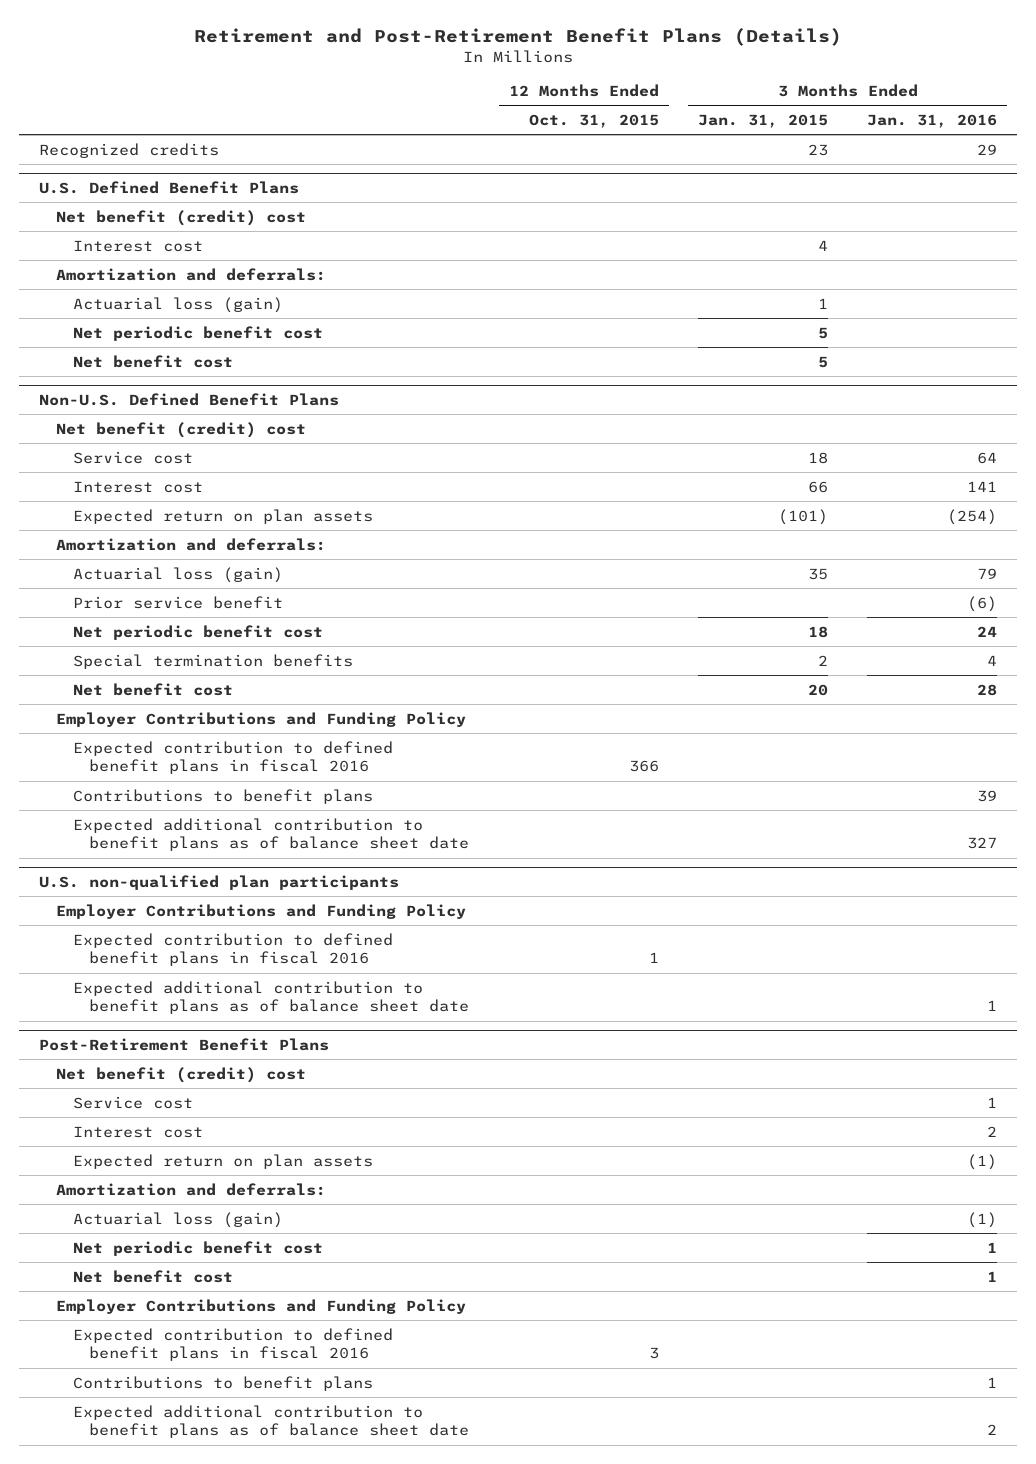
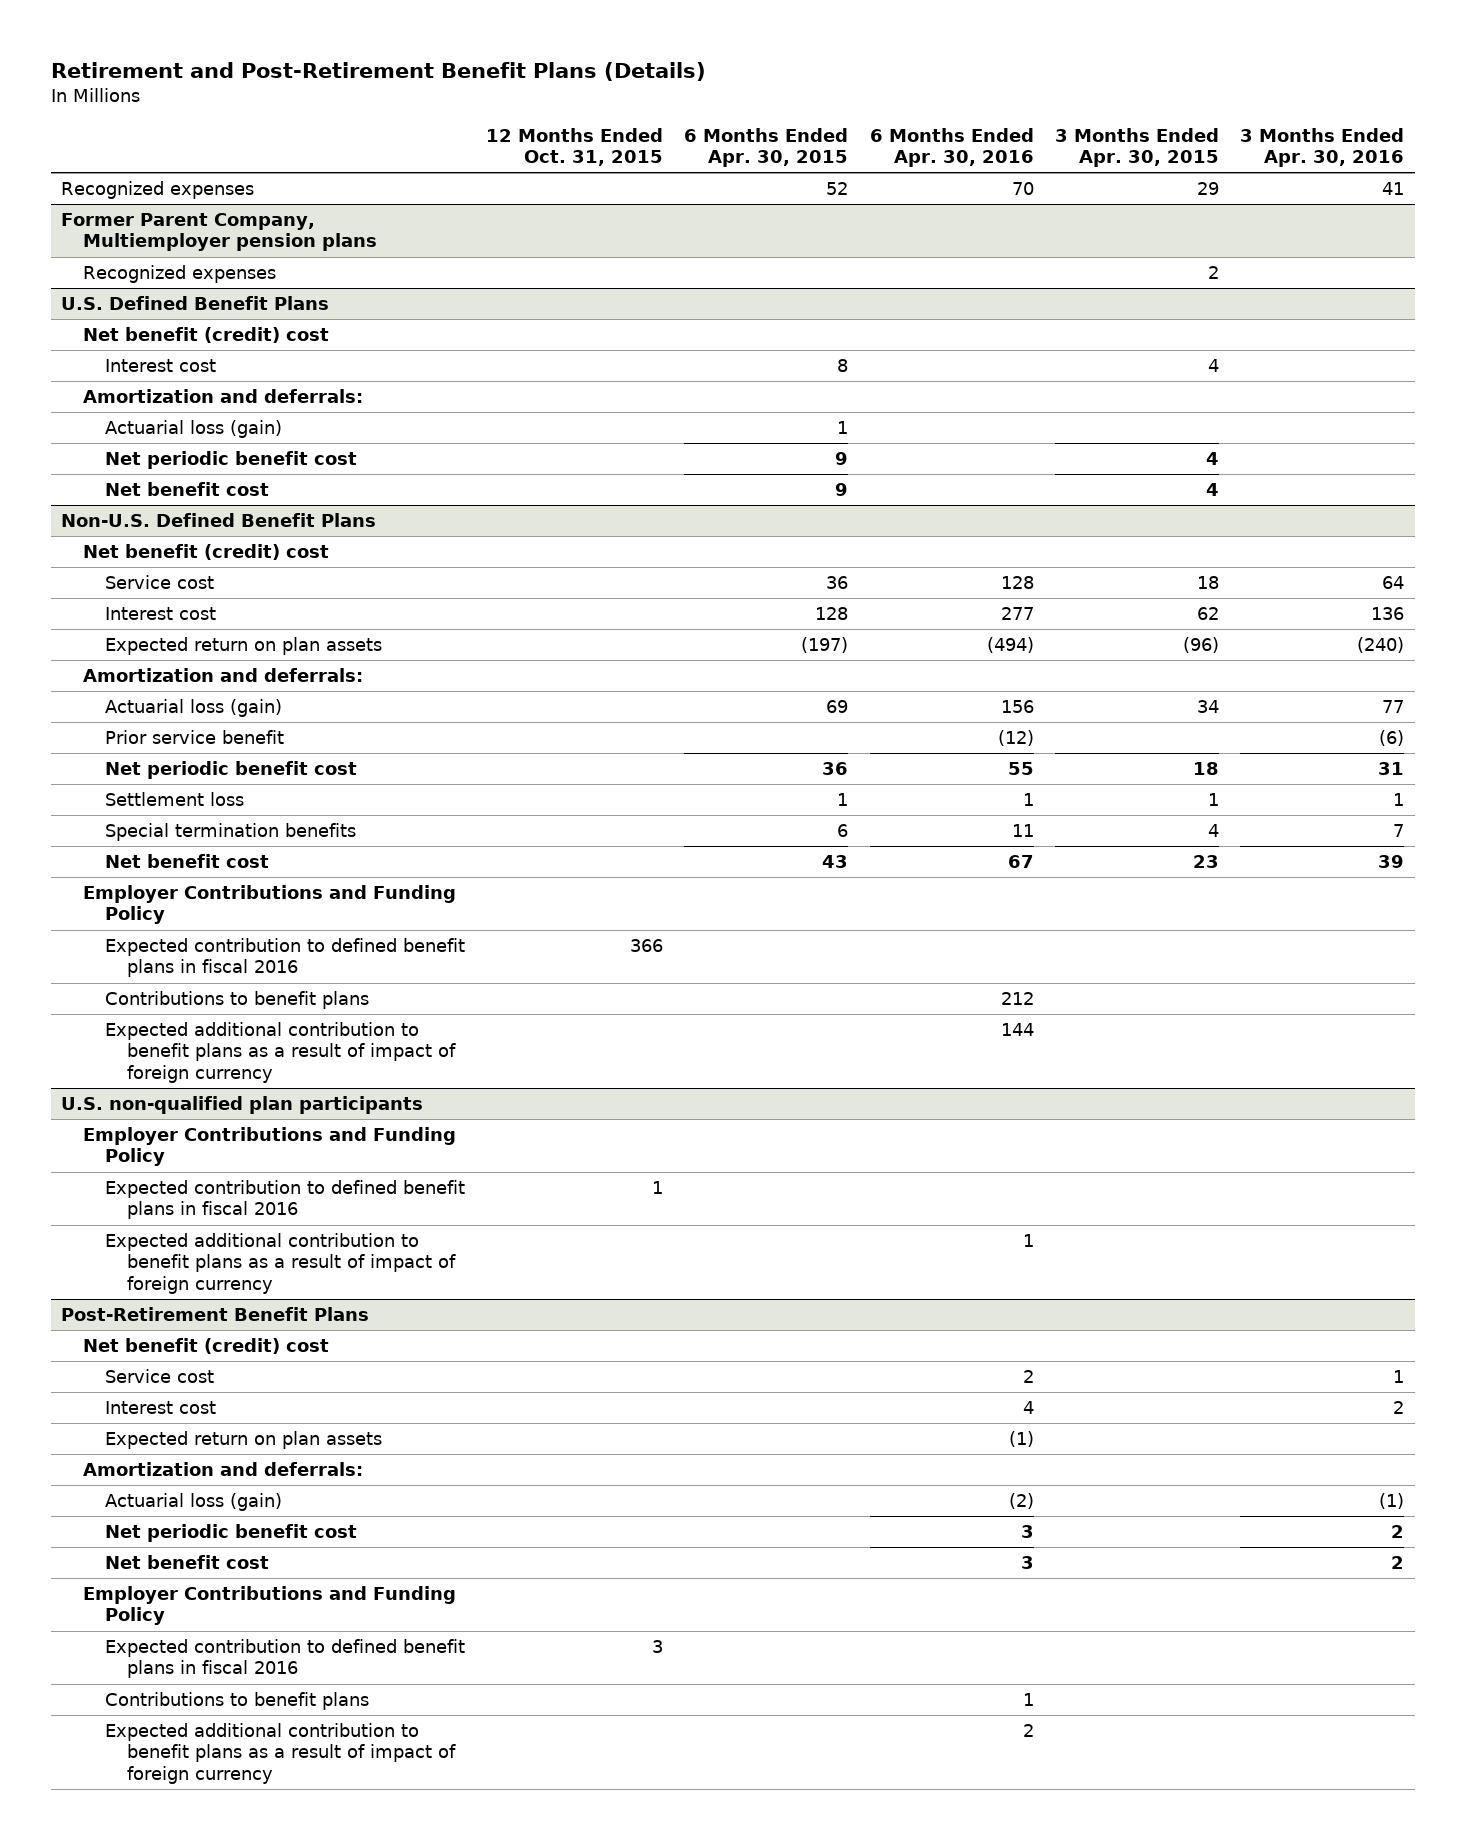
- | 12 Months Ended Oct. 31, 2015 | 3 Months Ended Jan. 31, 2015 | 3 Months Ended Jan. 31, 2016
+ | 12 Months Ended Oct. 31, 2015 | 6 Months Ended Apr. 30, 2015 | 6 Months Ended Apr. 30, 2016 | 3 Months Ended Apr. 30, 2015 | 3 Months Ended Apr. 30, 2016
- Recognized credits | | 23 | 29
+ Recognized expenses | | 52 | 70 | 29 | 41
+ Former Parent Company, Multiemployer pension plans
+ Recognized expenses | | | | 2 |
@ Non-U.S. Defined Benefit Plans
+ Settlement loss | | 1 | 1 | 1 | 1
- Expected additional contribution to benefit plans as of balance sheet date | | | 327
+ Expected additional contribution to benefit plans as a result of impact of foreign currency | | | 144 | |
@ U.S. non-qualified plan participants
- Expected additional contribution to benefit plans as of balance sheet date | | | 1
+ Expected additional contribution to benefit plans as a result of impact of foreign currency | | | 1 | |
@ Post-Retirement Benefit Plans
- Expected additional contribution to benefit plans as of balance sheet date | | | 2
+ Expected additional contribution to benefit plans as a result of impact of foreign currency | | | 2 | |

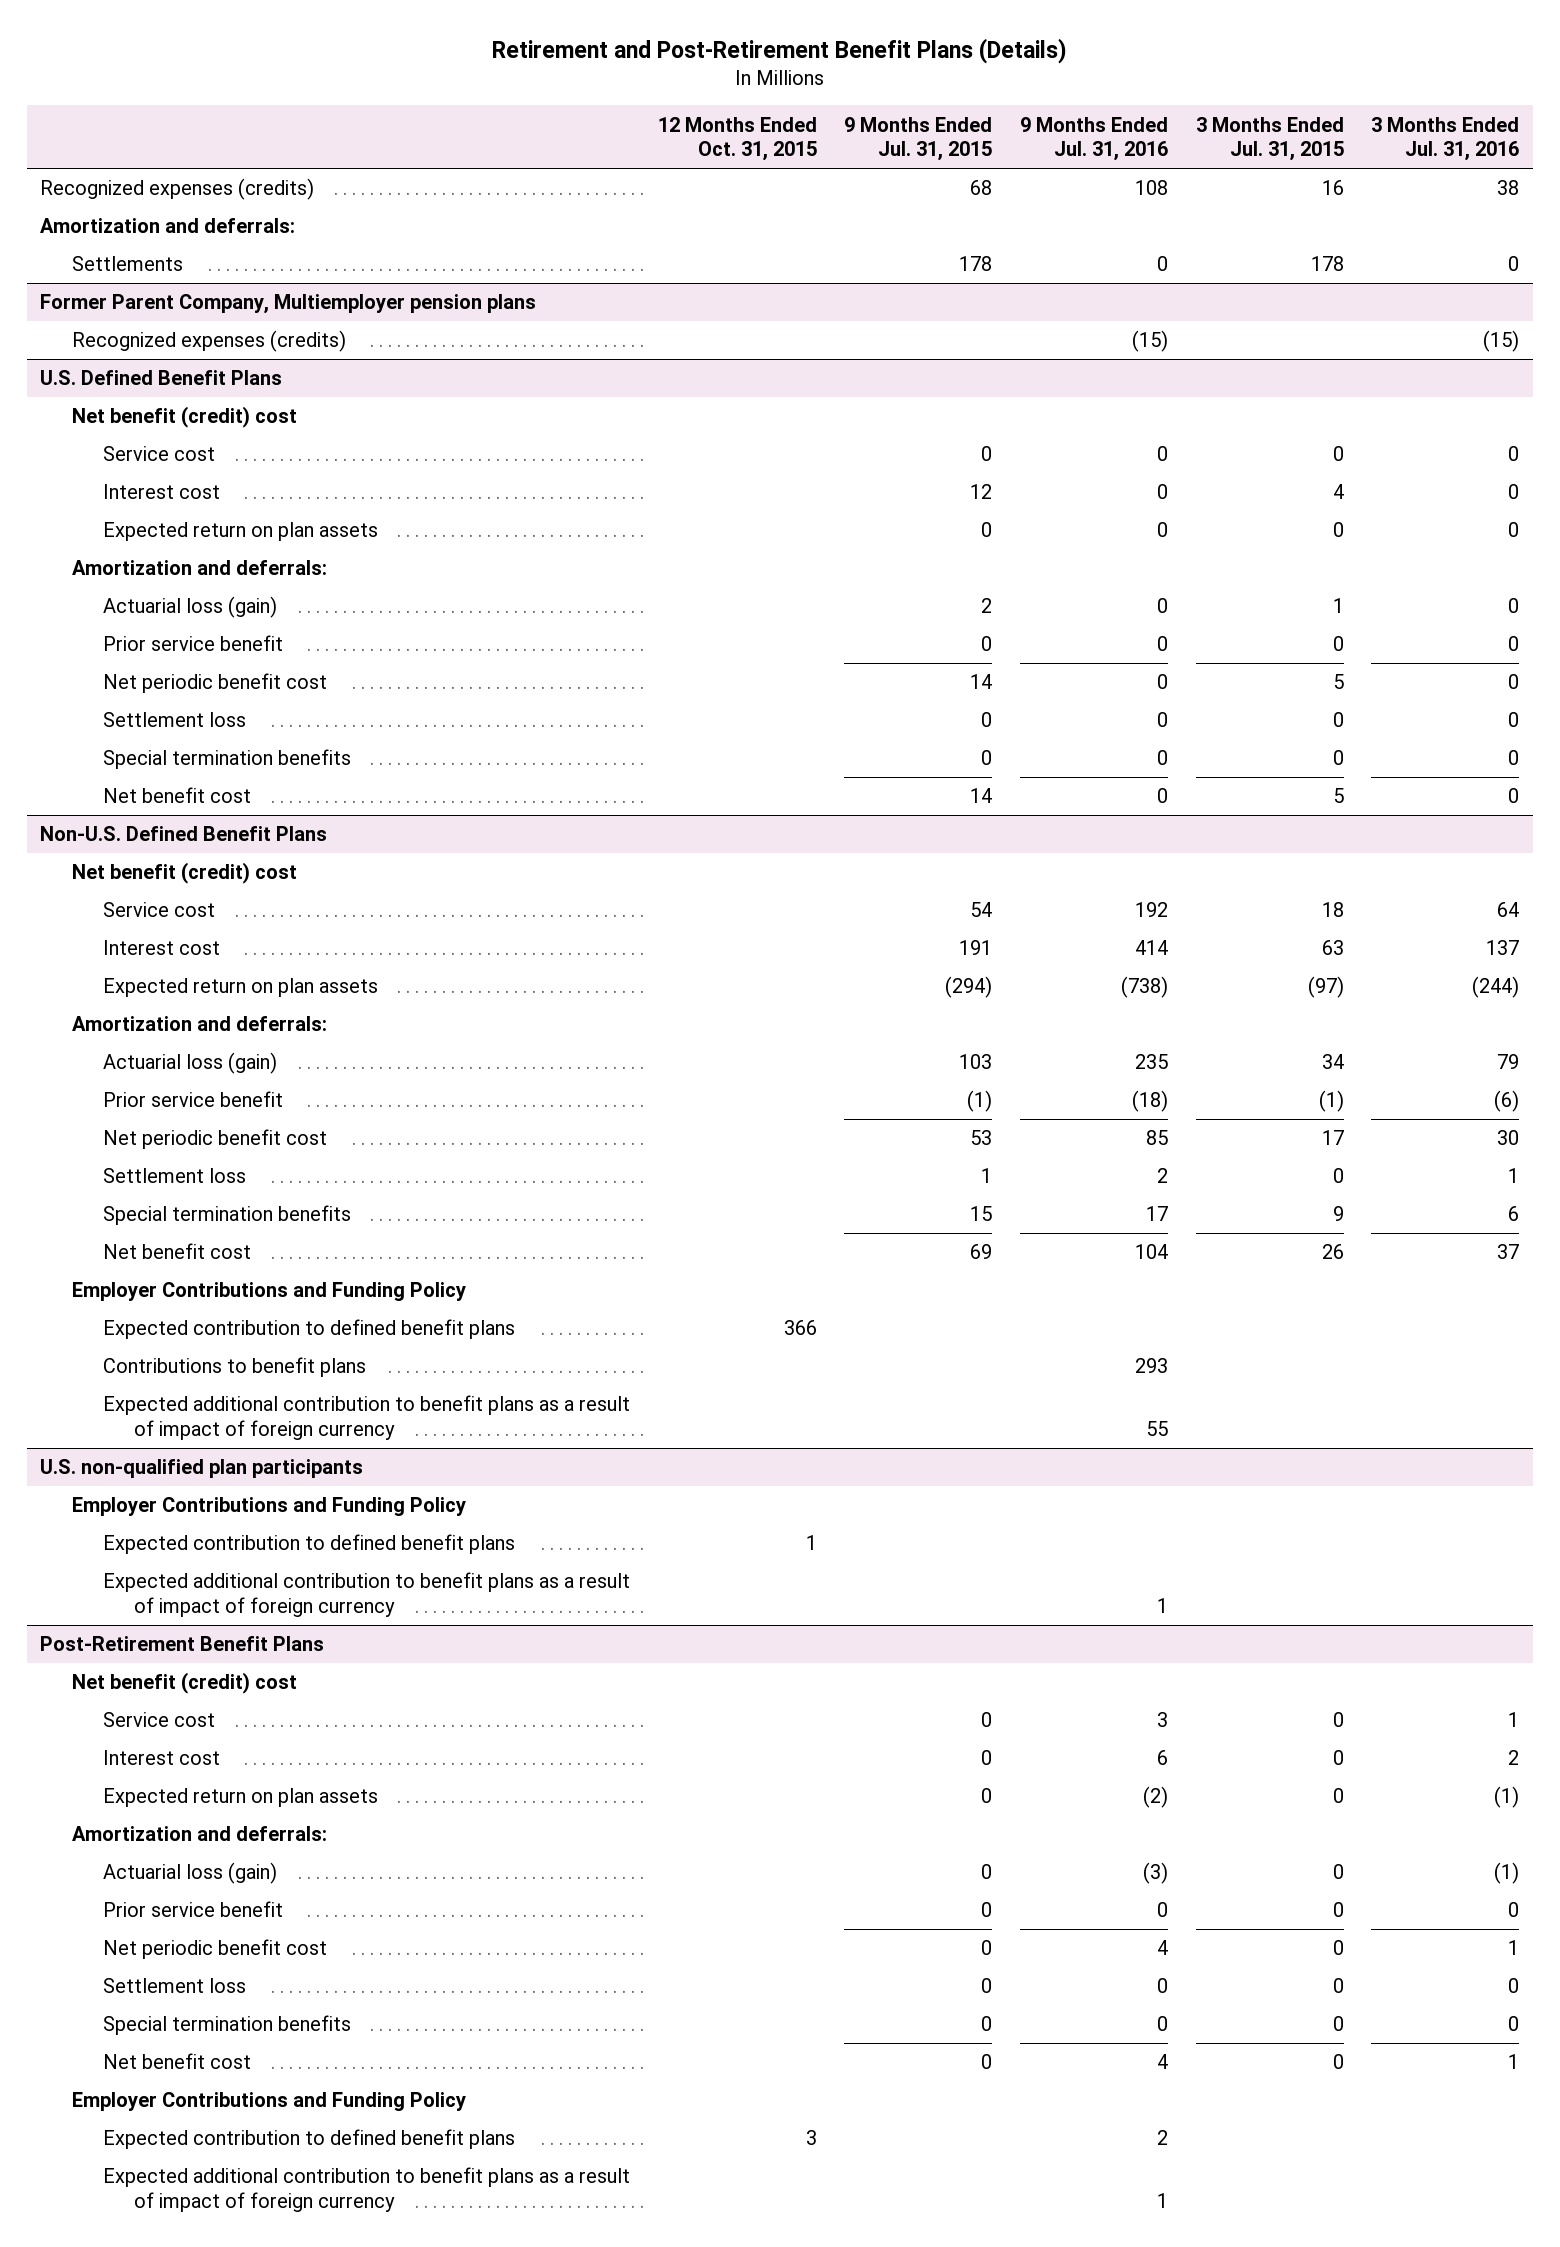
- | 12 Months Ended Oct. 31, 2015 | 6 Months Ended Apr. 30, 2015 | 6 Months Ended Apr. 30, 2016 | 3 Months Ended Apr. 30, 2015 | 3 Months Ended Apr. 30, 2016
+ | 12 Months Ended Oct. 31, 2015 | 9 Months Ended Jul. 31, 2015 | 9 Months Ended Jul. 31, 2016 | 3 Months Ended Jul. 31, 2015 | 3 Months Ended Jul. 31, 2016
- Recognized expenses | | 52 | 70 | 29 | 41
+ Recognized expenses (credits) | | 68 | 108 | 16 | 38
+ Amortization and deferrals:
+ Settlements | | 178 | 0 | 178 | 0
@ Former Parent Company, Multiemployer pension plans
- Recognized expenses | | | | 2 |
+ Recognized expenses (credits) | | | (15) | | (15)
@ U.S. Defined Benefit Plans
+ Service cost | | 0 | 0 | 0 | 0
+ Expected return on plan assets | | 0 | 0 | 0 | 0
+ Prior service benefit | | 0 | 0 | 0 | 0
+ Settlement loss | | 0 | 0 | 0 | 0
+ Special termination benefits | | 0 | 0 | 0 | 0
@ Non-U.S. Defined Benefit Plans
- Expected contribution to defined benefit plans in fiscal 2016 | 366 | | | |
+ Expected contribution to defined benefit plans | 366 | | | |
@ U.S. non-qualified plan participants
- Expected contribution to defined benefit plans in fiscal 2016 | 1 | | | |
+ Expected contribution to defined benefit plans | 1 | | | |
@ Post-Retirement Benefit Plans
+ Prior service benefit | | 0 | 0 | 0 | 0
+ Settlement loss | | 0 | 0 | 0 | 0
+ Special termination benefits | | 0 | 0 | 0 | 0
- Expected contribution to defined benefit plans in fiscal 2016 | 3 | | | |
- Contributions to benefit plans | | | 1 | |
+ Expected contribution to defined benefit plans | 3 | | 2 | |

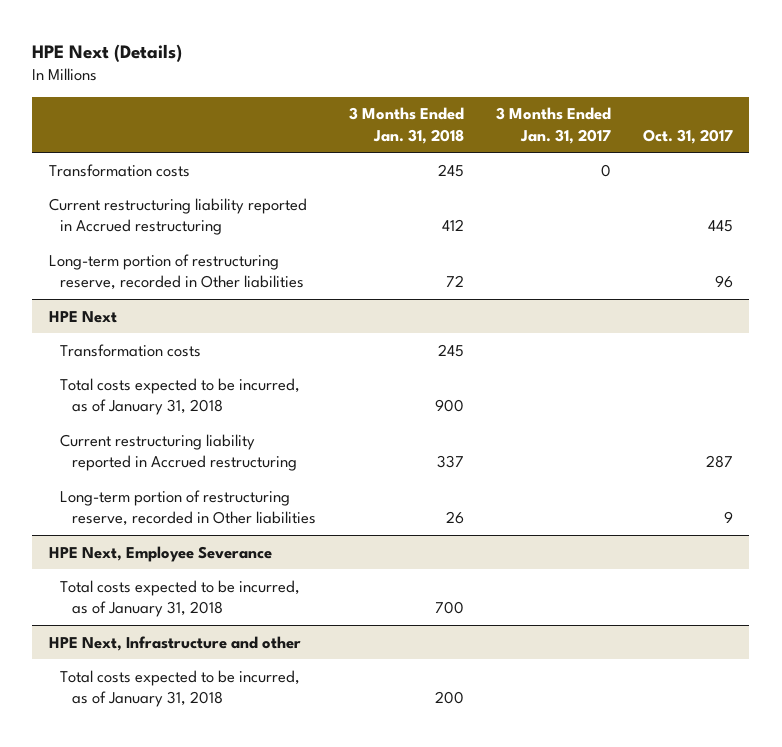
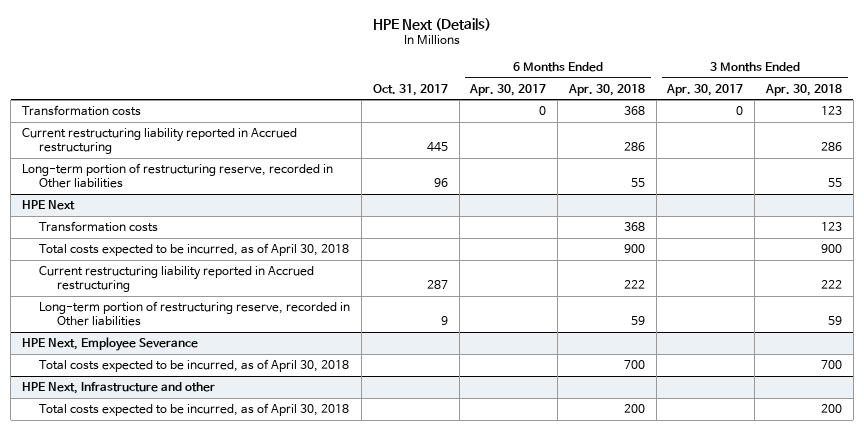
- | 3 Months Ended Jan. 31, 2018 | 3 Months Ended Jan. 31, 2017 | Oct. 31, 2017
+ | Oct. 31, 2017 | 6 Months Ended Apr. 30, 2017 | 6 Months Ended Apr. 30, 2018 | 3 Months Ended Apr. 30, 2017 | 3 Months Ended Apr. 30, 2018
@ HPE Next
- Total costs expected to be incurred, as of January 31, 2018 | 900 | |
+ Total costs expected to be incurred, as of April 30, 2018 | | | 900 | | 900
@ HPE Next, Employee Severance
- Total costs expected to be incurred, as of January 31, 2018 | 700 | |
+ Total costs expected to be incurred, as of April 30, 2018 | | | 700 | | 700
@ HPE Next, Infrastructure and other
- Total costs expected to be incurred, as of January 31, 2018 | 200 | |
+ Total costs expected to be incurred, as of April 30, 2018 | | | 200 | | 200

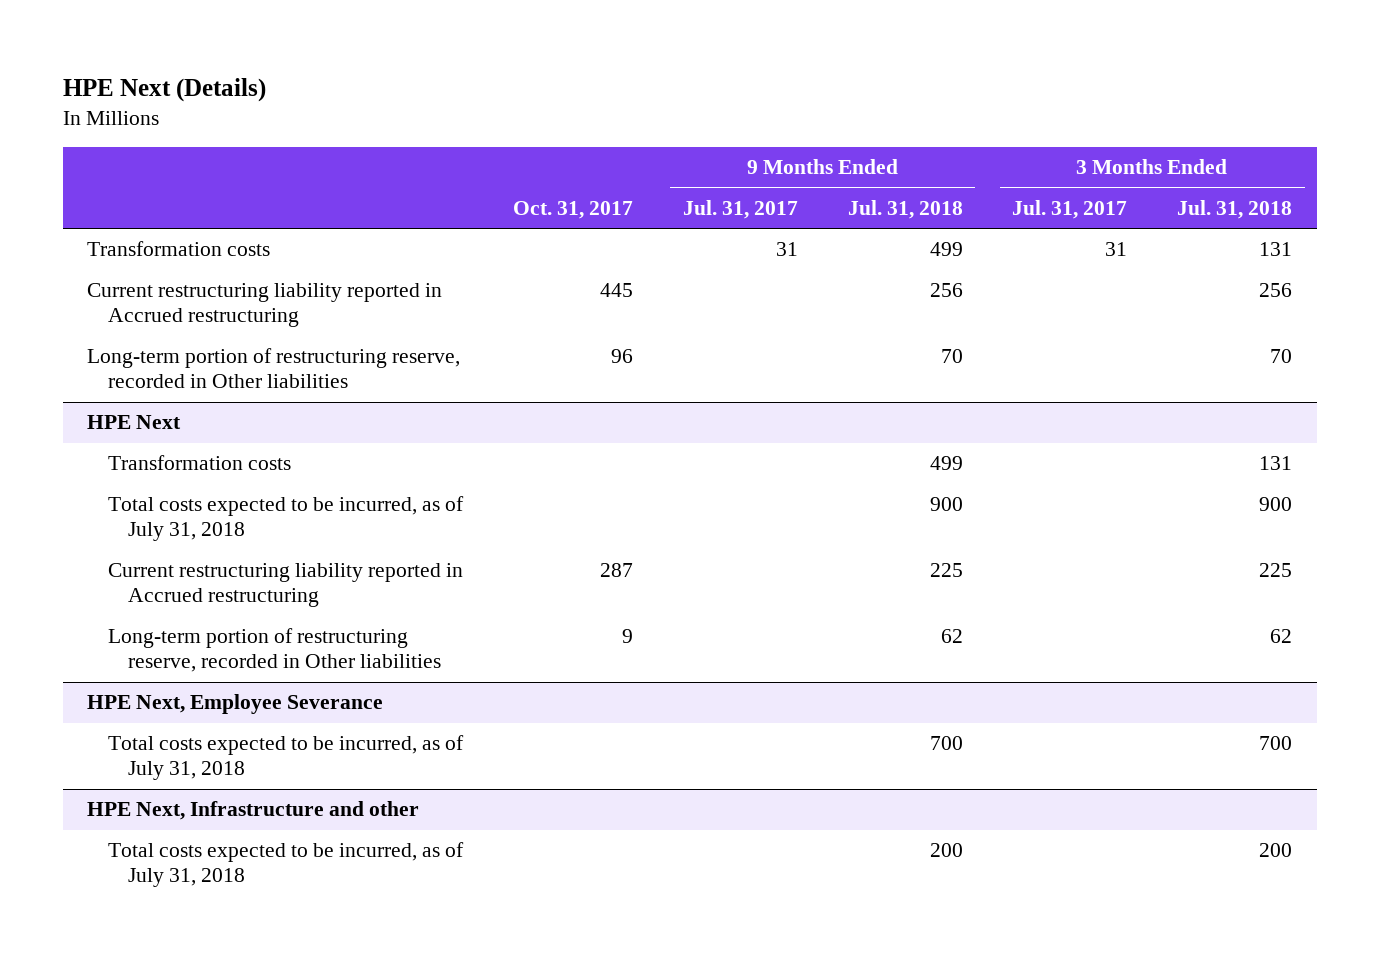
- | Oct. 31, 2017 | 6 Months Ended Apr. 30, 2017 | 6 Months Ended Apr. 30, 2018 | 3 Months Ended Apr. 30, 2017 | 3 Months Ended Apr. 30, 2018
+ | Oct. 31, 2017 | 9 Months Ended Jul. 31, 2017 | 9 Months Ended Jul. 31, 2018 | 3 Months Ended Jul. 31, 2017 | 3 Months Ended Jul. 31, 2018
@ HPE Next
- Total costs expected to be incurred, as of April 30, 2018 | | | 900 | | 900
+ Total costs expected to be incurred, as of July 31, 2018 | | | 900 | | 900
@ HPE Next, Employee Severance
- Total costs expected to be incurred, as of April 30, 2018 | | | 700 | | 700
+ Total costs expected to be incurred, as of July 31, 2018 | | | 700 | | 700
@ HPE Next, Infrastructure and other
- Total costs expected to be incurred, as of April 30, 2018 | | | 200 | | 200
+ Total costs expected to be incurred, as of July 31, 2018 | | | 200 | | 200

